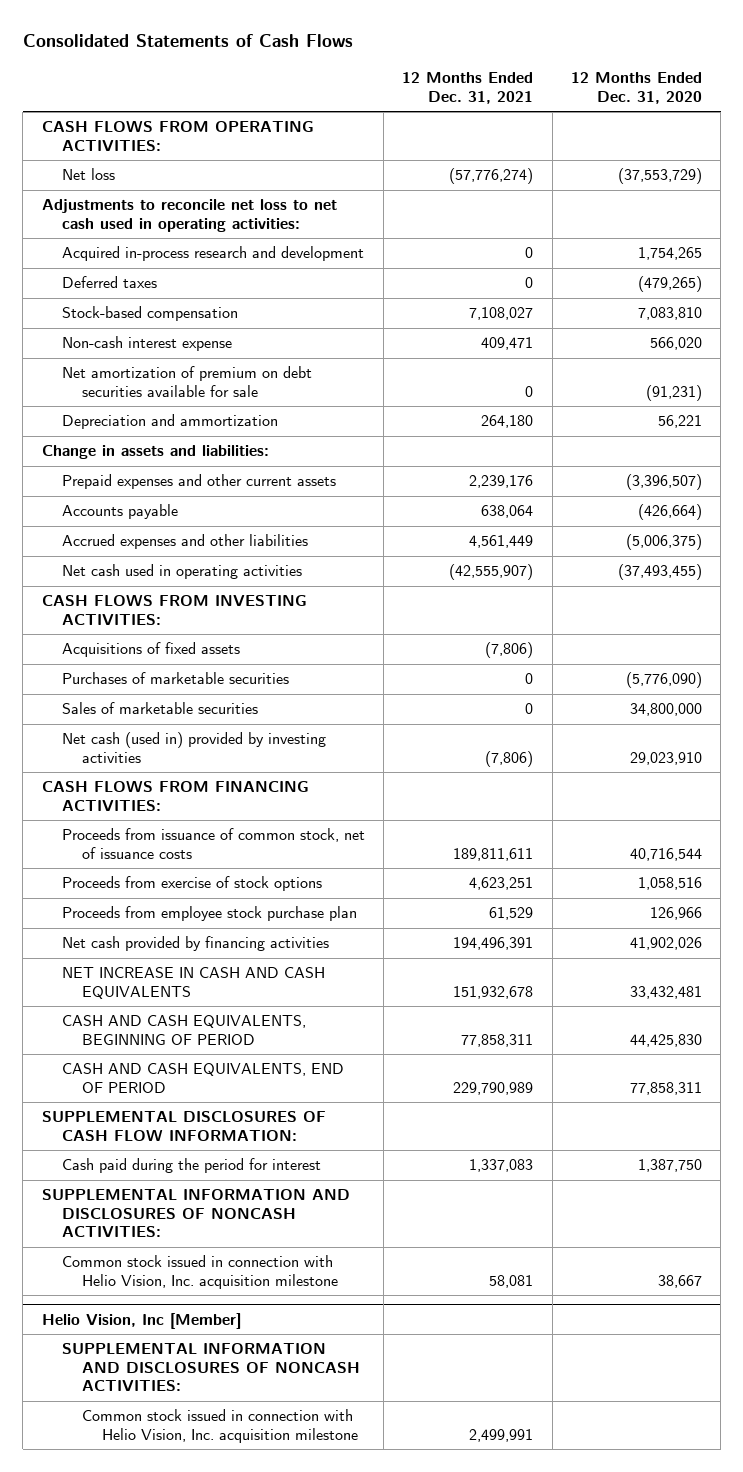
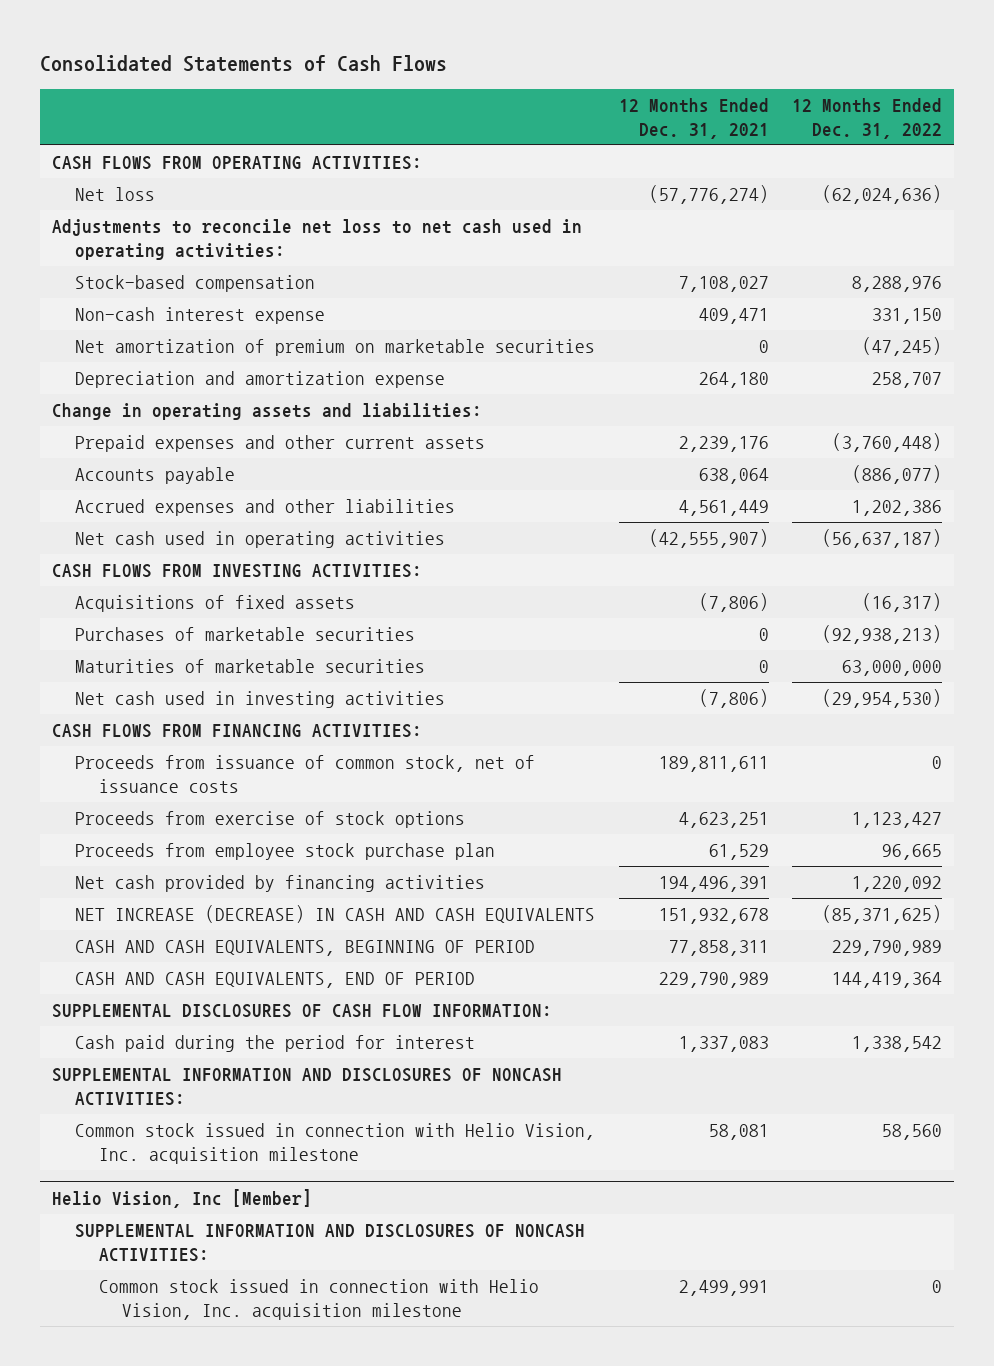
- | 12 Months Ended Dec. 31, 2021 | 12 Months Ended Dec. 31, 2020
+ | 12 Months Ended Dec. 31, 2021 | 12 Months Ended Dec. 31, 2022
- Acquired in-process research and development | 0 | 1,754,265
- Deferred taxes | 0 | (479,265)
- Net amortization of premium on debt securities available for sale | 0 | (91,231)
- Depreciation and ammortization | 264,180 | 56,221
- Change in assets and liabilities:
+ Net amortization of premium on marketable securities | 0 | (47,245)
+ Depreciation and amortization expense | 264,180 | 258,707
+ Change in operating assets and liabilities:
- Sales of marketable securities | 0 | 34,800,000
- Net cash (used in) provided by investing activities | (7,806) | 29,023,910
+ Maturities of marketable securities | 0 | 63,000,000
+ Net cash used in investing activities | (7,806) | (29,954,530)
- NET INCREASE IN CASH AND CASH EQUIVALENTS | 151,932,678 | 33,432,481
+ NET INCREASE (DECREASE) IN CASH AND CASH EQUIVALENTS | 151,932,678 | (85,371,625)

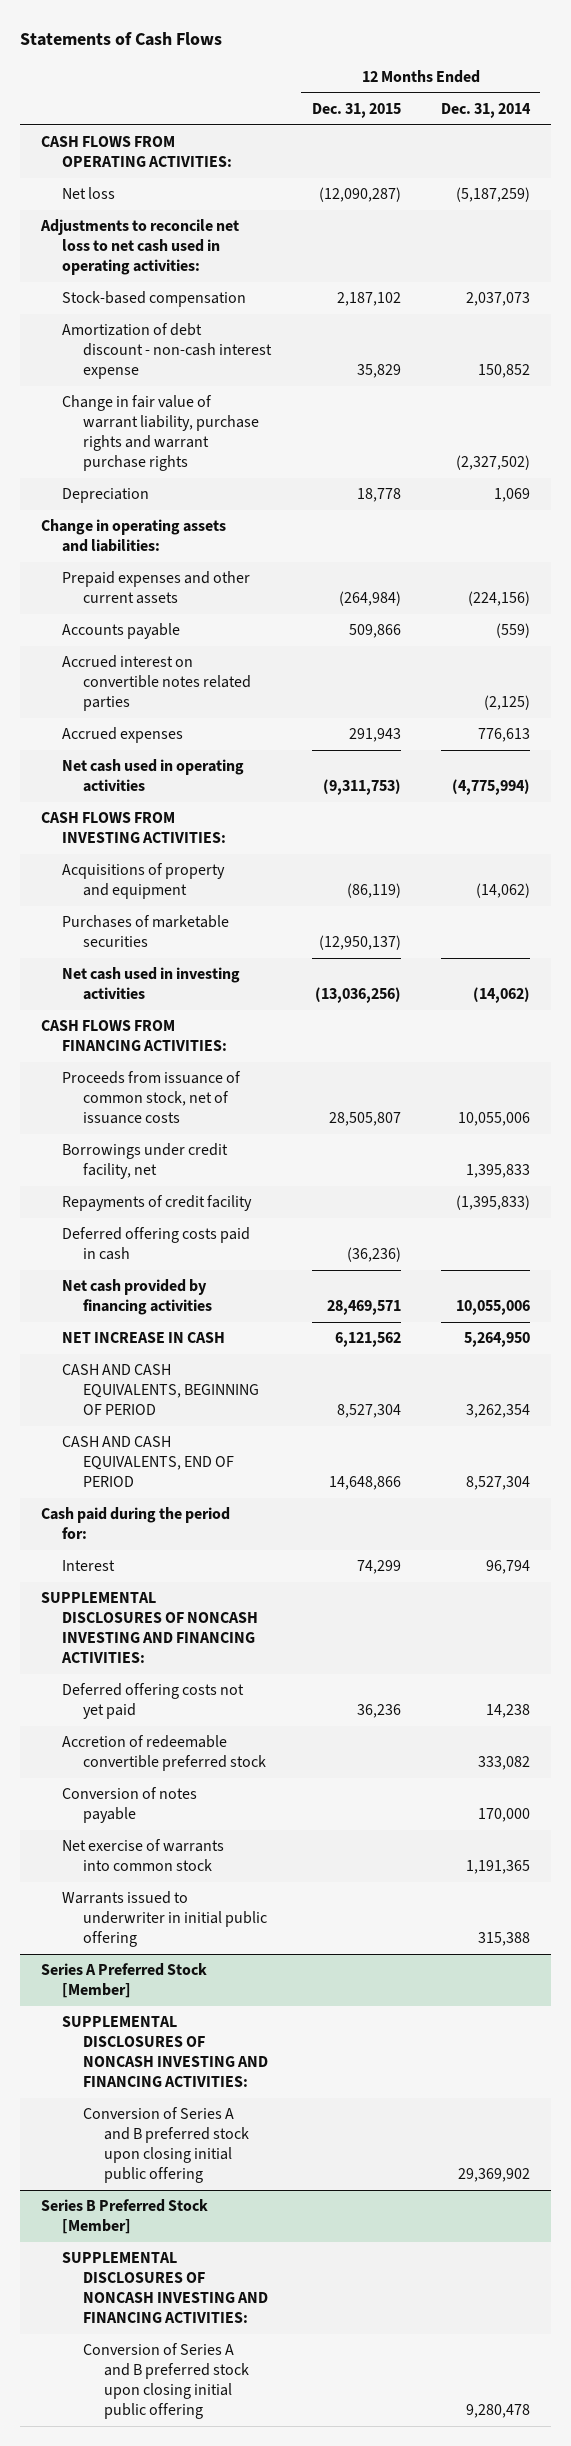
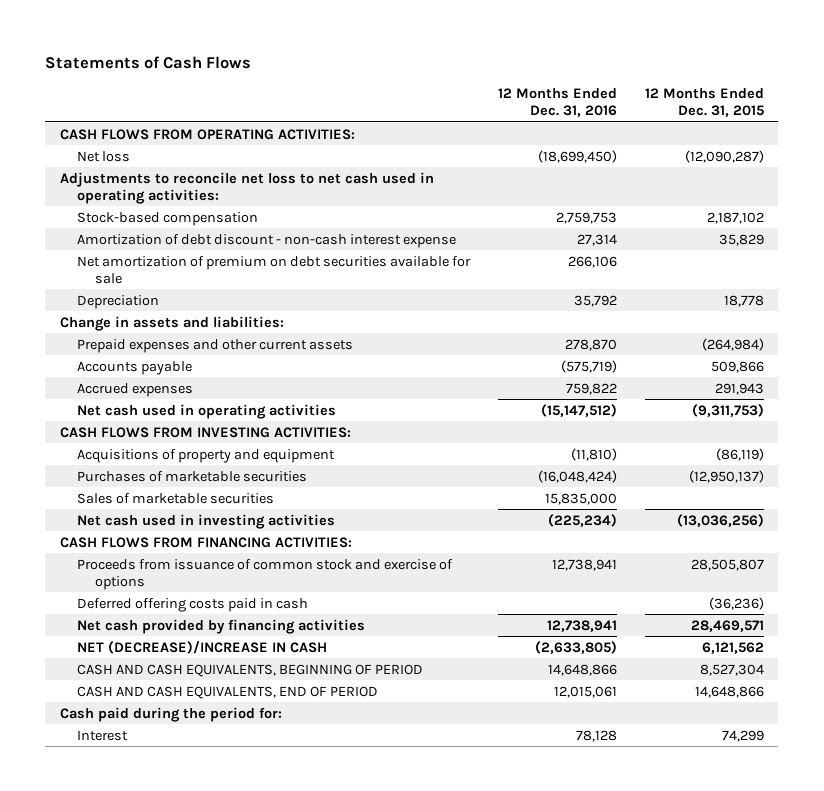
- | 12 Months Ended Dec. 31, 2015 | 12 Months Ended Dec. 31, 2014
+ | 12 Months Ended Dec. 31, 2016 | 12 Months Ended Dec. 31, 2015
- Change in fair value of warrant liability, purchase rights and warrant purchase rights | | (2,327,502)
+ Net amortization of premium on debt securities available for sale | 266,106 |
- Change in operating assets and liabilities:
+ Change in assets and liabilities:
- Accrued interest on convertible notes related parties | | (2,125)
+ Sales of marketable securities | 15,835,000 |
- Proceeds from issuance of common stock, net of issuance costs | 28,505,807 | 10,055,006
- Borrowings under credit facility, net | | 1,395,833
- Repayments of credit facility | | (1,395,833)
+ Proceeds from issuance of common stock and exercise of options | 12,738,941 | 28,505,807
- NET INCREASE IN CASH | 6,121,562 | 5,264,950
+ NET (DECREASE)/INCREASE IN CASH | (2,633,805) | 6,121,562
- SUPPLEMENTAL DISCLOSURES OF NONCASH INVESTING AND FINANCING ACTIVITIES:
- Deferred offering costs not yet paid | 36,236 | 14,238
- Accretion of redeemable convertible preferred stock | | 333,082
- Conversion of notes payable | | 170,000
- Net exercise of warrants into common stock | | 1,191,365
- Warrants issued to underwriter in initial public offering | | 315,388
- Series A Preferred Stock [Member]
- SUPPLEMENTAL DISCLOSURES OF NONCASH INVESTING AND FINANCING ACTIVITIES:
- Conversion of Series A and B preferred stock upon closing initial public offering | | 29,369,902
- Series B Preferred Stock [Member]
- SUPPLEMENTAL DISCLOSURES OF NONCASH INVESTING AND FINANCING ACTIVITIES:
- Conversion of Series A and B preferred stock upon closing initial public offering | | 9,280,478

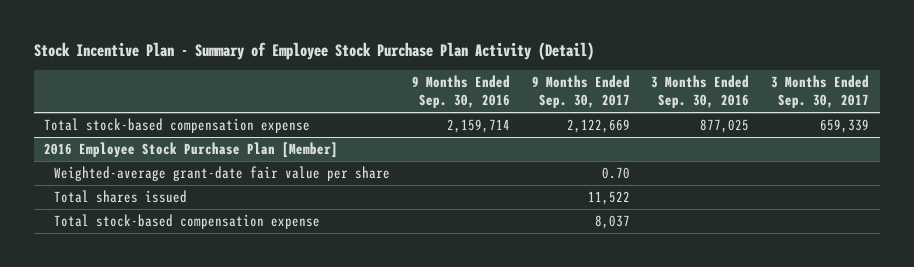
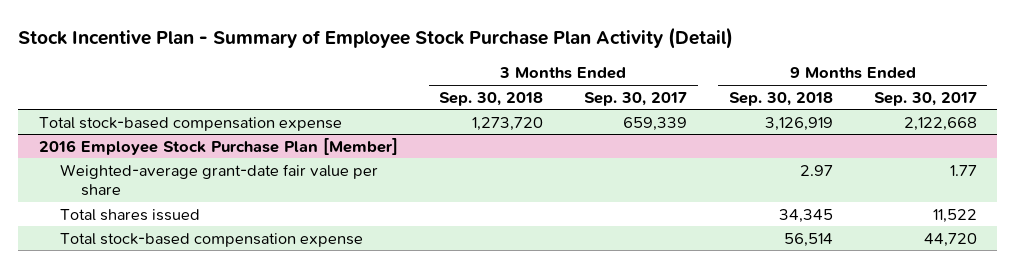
- | 9 Months Ended Sep. 30, 2016 | 9 Months Ended Sep. 30, 2017 | 3 Months Ended Sep. 30, 2016 | 3 Months Ended Sep. 30, 2017
+ | 3 Months Ended Sep. 30, 2018 | 3 Months Ended Sep. 30, 2017 | 9 Months Ended Sep. 30, 2018 | 9 Months Ended Sep. 30, 2017
- Total stock-based compensation expense | 2,159,714 | 2,122,669 | 877,025 | 659,339
+ Total stock-based compensation expense | 1,273,720 | 659,339 | 3,126,919 | 2,122,668
@ 2016 Employee Stock Purchase Plan [Member]
- Weighted-average grant-date fair value per share | | 0.70 | |
+ Weighted-average grant-date fair value per share | | | 2.97 | 1.77
- Total stock-based compensation expense | | 8,037 | |
+ Total stock-based compensation expense | | | 56,514 | 44,720

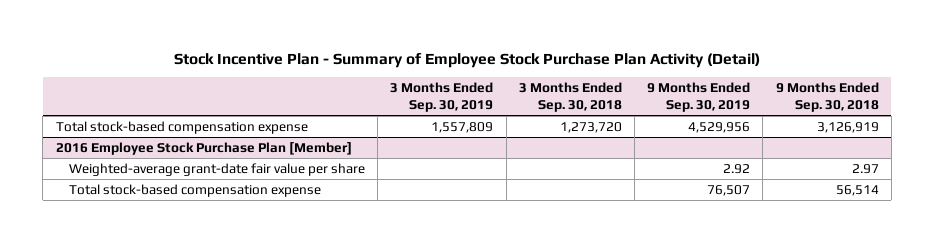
- | 3 Months Ended Sep. 30, 2018 | 3 Months Ended Sep. 30, 2017 | 9 Months Ended Sep. 30, 2018 | 9 Months Ended Sep. 30, 2017
+ | 3 Months Ended Sep. 30, 2019 | 3 Months Ended Sep. 30, 2018 | 9 Months Ended Sep. 30, 2019 | 9 Months Ended Sep. 30, 2018
@ 2016 Employee Stock Purchase Plan [Member]
- Total shares issued | | | 34,345 | 11,522

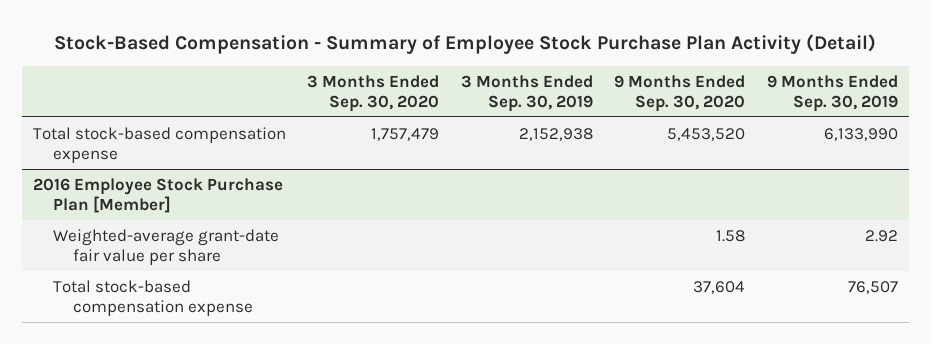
- Stock Incentive Plan - Summary of Employee Stock Purchase Plan Activity (Detail)
+ Stock-Based Compensation - Summary of Employee Stock Purchase Plan Activity (Detail)
- | 3 Months Ended Sep. 30, 2019 | 3 Months Ended Sep. 30, 2018 | 9 Months Ended Sep. 30, 2019 | 9 Months Ended Sep. 30, 2018
+ | 3 Months Ended Sep. 30, 2020 | 3 Months Ended Sep. 30, 2019 | 9 Months Ended Sep. 30, 2020 | 9 Months Ended Sep. 30, 2019
- Total stock-based compensation expense | 1,557,809 | 1,273,720 | 4,529,956 | 3,126,919
+ Total stock-based compensation expense | 1,757,479 | 2,152,938 | 5,453,520 | 6,133,990

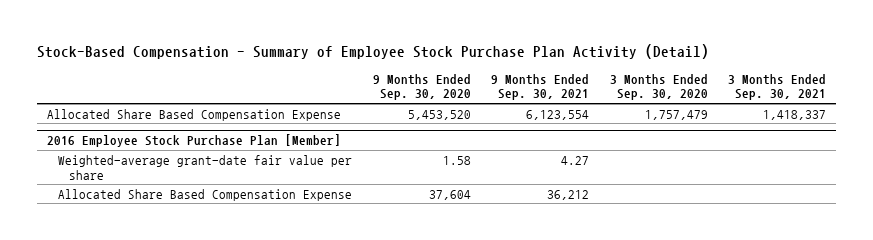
- | 3 Months Ended Sep. 30, 2020 | 3 Months Ended Sep. 30, 2019 | 9 Months Ended Sep. 30, 2020 | 9 Months Ended Sep. 30, 2019
+ | 9 Months Ended Sep. 30, 2020 | 9 Months Ended Sep. 30, 2021 | 3 Months Ended Sep. 30, 2020 | 3 Months Ended Sep. 30, 2021
- Total stock-based compensation expense | 1,757,479 | 2,152,938 | 5,453,520 | 6,133,990
+ Allocated Share Based Compensation Expense | 5,453,520 | 6,123,554 | 1,757,479 | 1,418,337
@ 2016 Employee Stock Purchase Plan [Member]
- Total stock-based compensation expense | | | 37,604 | 76,507
+ Allocated Share Based Compensation Expense | 37,604 | 36,212 | |

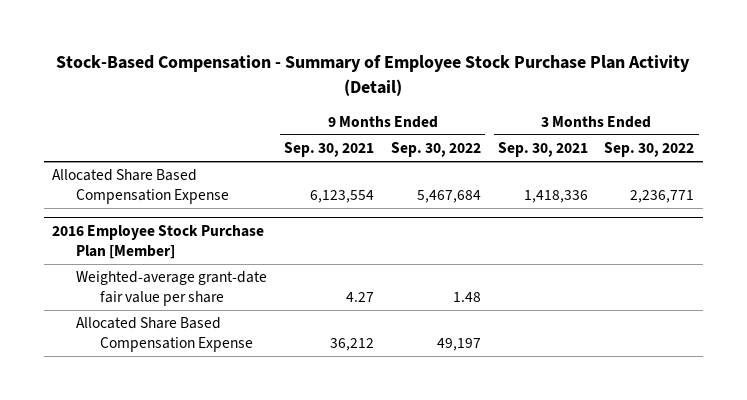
- | 9 Months Ended Sep. 30, 2020 | 9 Months Ended Sep. 30, 2021 | 3 Months Ended Sep. 30, 2020 | 3 Months Ended Sep. 30, 2021
+ | 9 Months Ended Sep. 30, 2021 | 9 Months Ended Sep. 30, 2022 | 3 Months Ended Sep. 30, 2021 | 3 Months Ended Sep. 30, 2022
- Allocated Share Based Compensation Expense | 5,453,520 | 6,123,554 | 1,757,479 | 1,418,337
+ Allocated Share Based Compensation Expense | 6,123,554 | 5,467,684 | 1,418,336 | 2,236,771

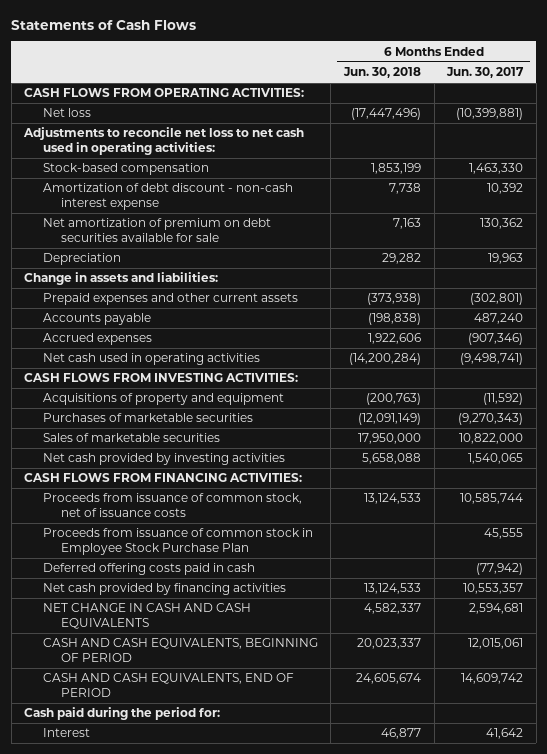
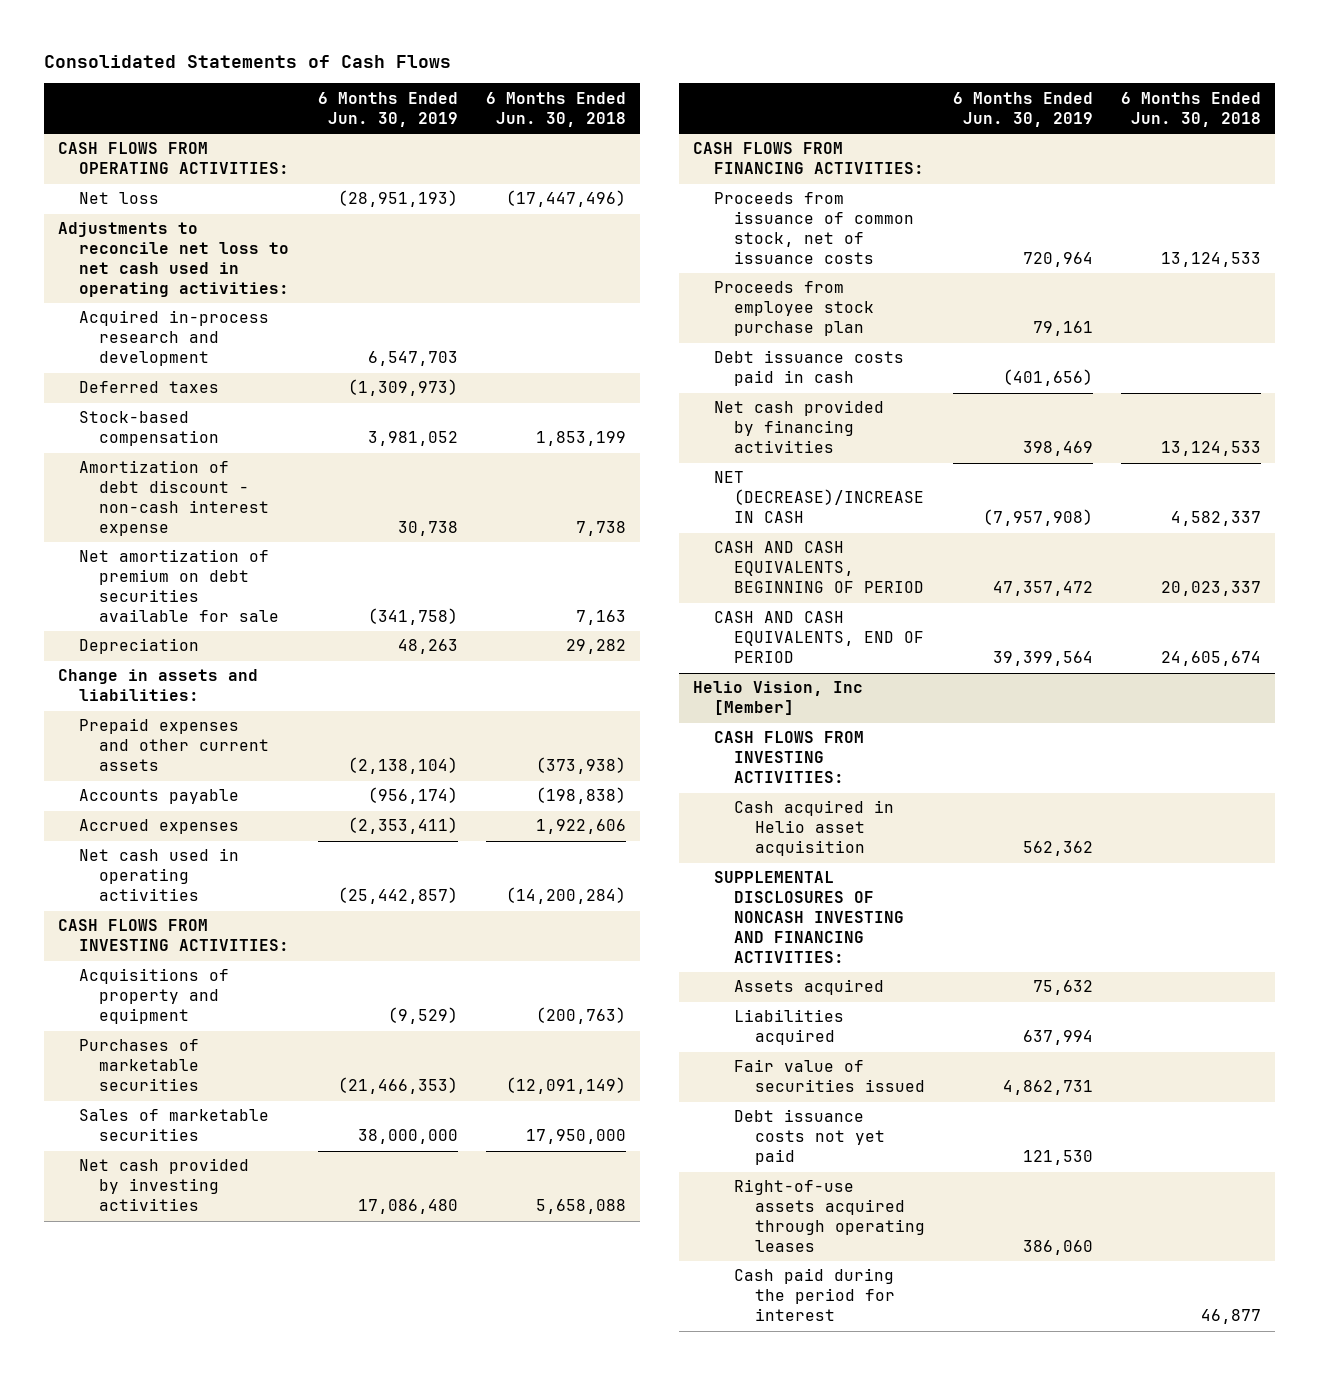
- Statements of Cash Flows
+ Consolidated Statements of Cash Flows
- | 6 Months Ended Jun. 30, 2018 | 6 Months Ended Jun. 30, 2017
+ | 6 Months Ended Jun. 30, 2019 | 6 Months Ended Jun. 30, 2018
+ Acquired in-process research and development | 6,547,703 |
+ Deferred taxes | (1,309,973) |
- Proceeds from issuance of common stock in Employee Stock Purchase Plan | | 45,555
- Deferred offering costs paid in cash | | (77,942)
+ Proceeds from employee stock purchase plan | 79,161 |
+ Debt issuance costs paid in cash | (401,656) |
- NET CHANGE IN CASH AND CASH EQUIVALENTS | 4,582,337 | 2,594,681
+ NET (DECREASE)/INCREASE IN CASH | (7,957,908) | 4,582,337
- Cash paid during the period for:
- Interest | 46,877 | 41,642
+ Helio Vision, Inc [Member]
+ CASH FLOWS FROM INVESTING ACTIVITIES:
+ Cash acquired in Helio asset acquisition | 562,362 |
+ SUPPLEMENTAL DISCLOSURES OF NONCASH INVESTING AND FINANCING ACTIVITIES:
+ Assets acquired | 75,632 |
+ Liabilities acquired | 637,994 |
+ Fair value of securities issued | 4,862,731 |
+ Debt issuance costs not yet paid | 121,530 |
+ Right-of-use assets acquired through operating leases | 386,060 |
+ Cash paid during the period for interest | | 46,877

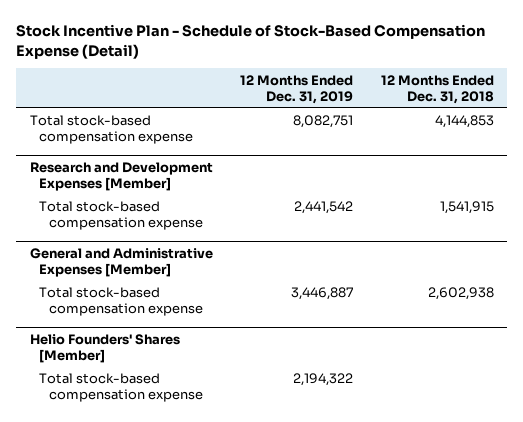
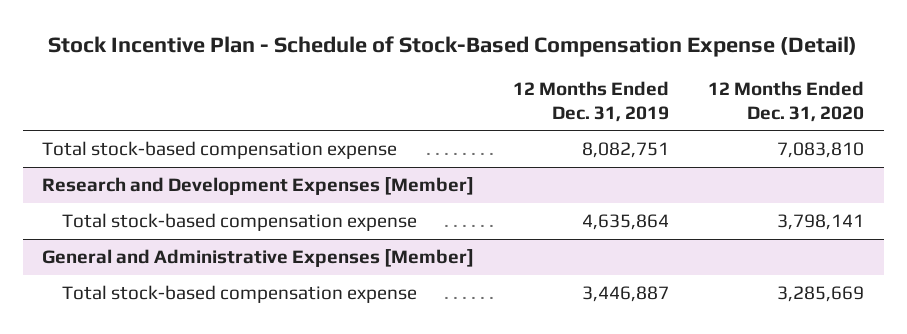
- | 12 Months Ended Dec. 31, 2019 | 12 Months Ended Dec. 31, 2018
+ | 12 Months Ended Dec. 31, 2019 | 12 Months Ended Dec. 31, 2020
@ Research and Development Expenses [Member]
- Total stock-based compensation expense | 2,441,542 | 1,541,915
+ Total stock-based compensation expense | 4,635,864 | 3,798,141
- Helio Founders' Shares [Member]
- Total stock-based compensation expense | 2,194,322 |

